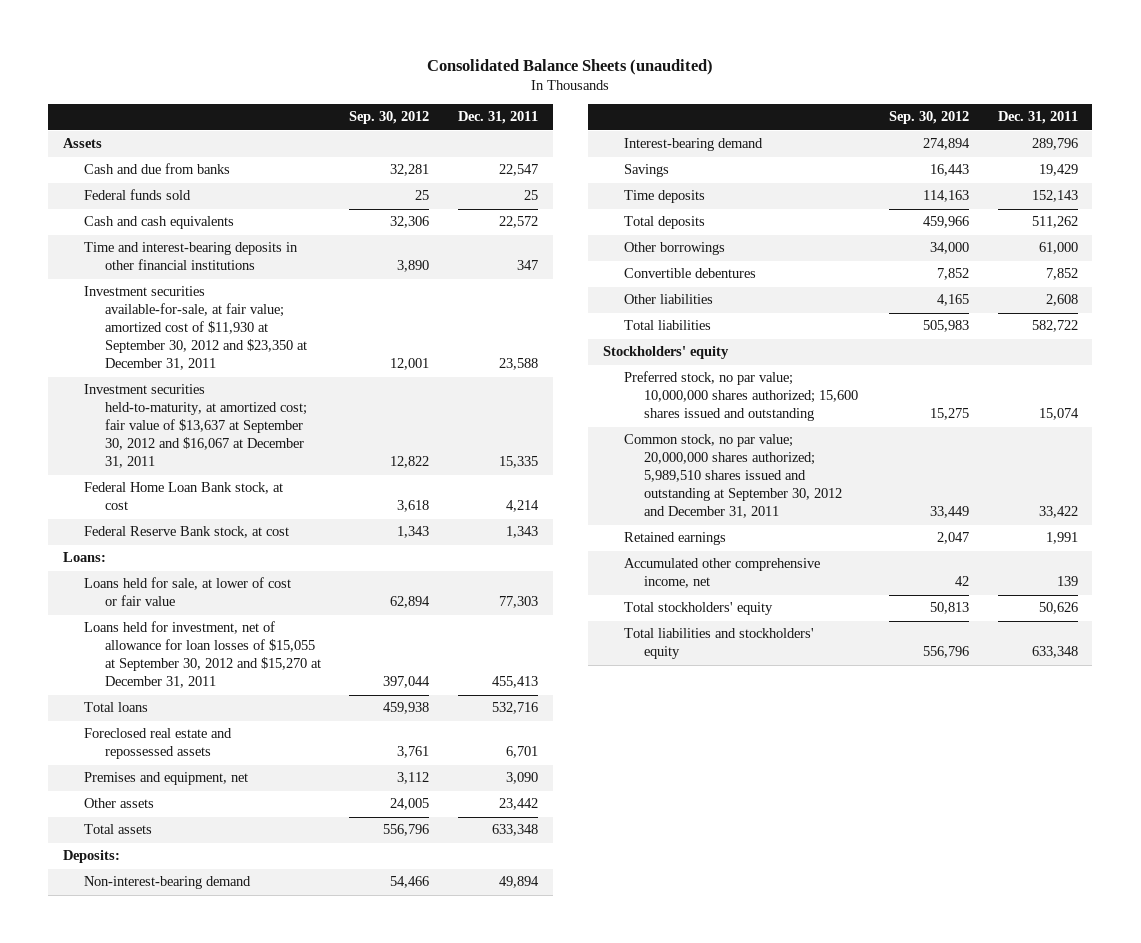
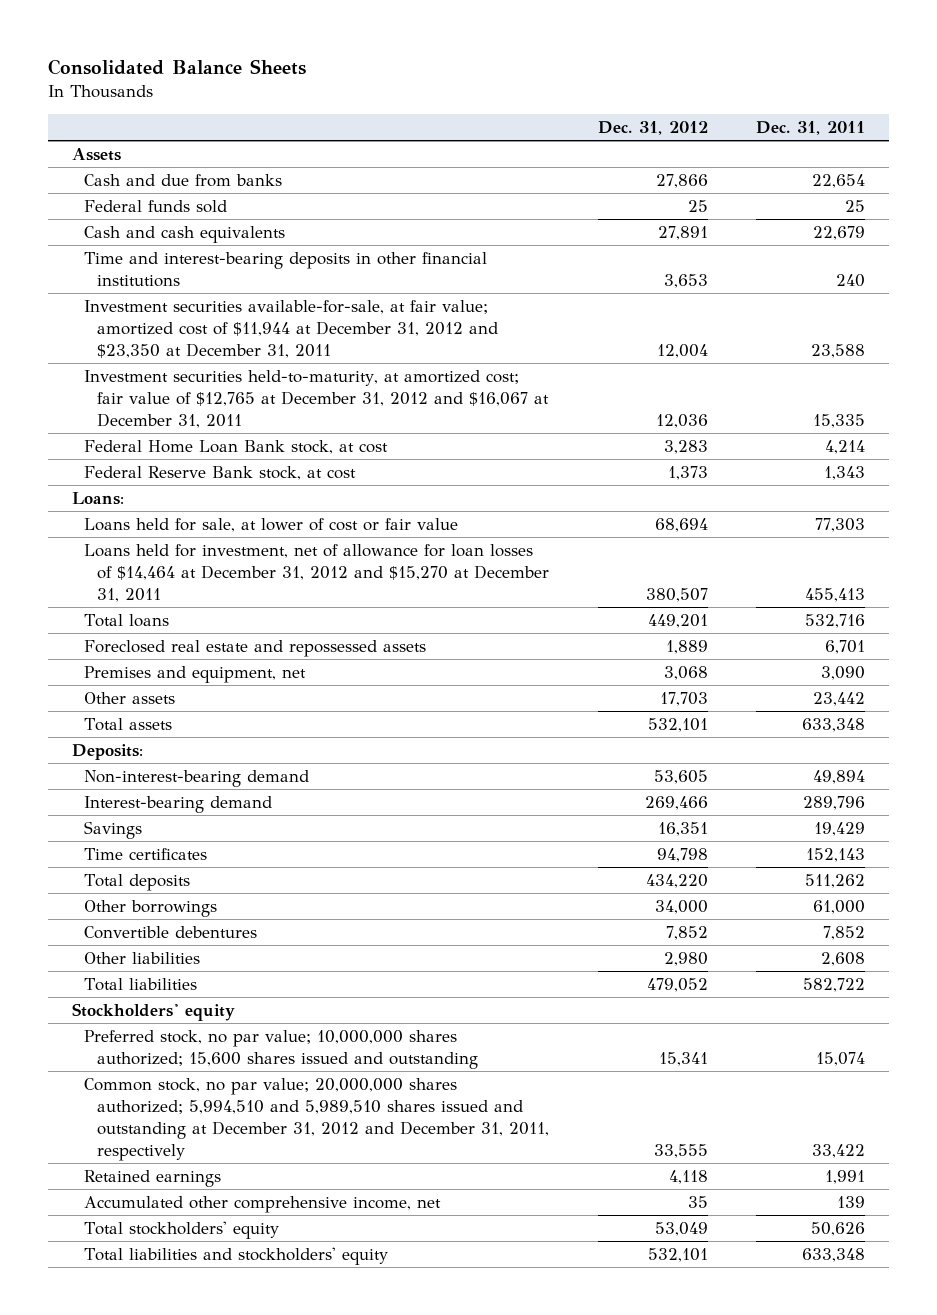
- Consolidated Balance Sheets (unaudited)
+ Consolidated Balance Sheets
- | Sep. 30, 2012 | Dec. 31, 2011
+ | Dec. 31, 2012 | Dec. 31, 2011
- Cash and due from banks | 32,281 | 22,547
+ Cash and due from banks | 27,866 | 22,654
- Cash and cash equivalents | 32,306 | 22,572
- Time and interest-bearing deposits in other financial institutions | 3,890 | 347
- Investment securities available-for-sale, at fair value; amortized cost of $11,930 at September 30, 2012 and $23,350 at December 31, 2011 | 12,001 | 23,588
- Investment securities held-to-maturity, at amortized cost; fair value of $13,637 at September 30, 2012 and $16,067 at December 31, 2011 | 12,822 | 15,335
+ Cash and cash equivalents | 27,891 | 22,679
+ Time and interest-bearing deposits in other financial institutions | 3,653 | 240
+ Investment securities available-for-sale, at fair value; amortized cost of $11,944 at December 31, 2012 and $23,350 at December 31, 2011 | 12,004 | 23,588
+ Investment securities held-to-maturity, at amortized cost; fair value of $12,765 at December 31, 2012 and $16,067 at December 31, 2011 | 12,036 | 15,335
- Loans held for investment, net of allowance for loan losses of $15,055 at September 30, 2012 and $15,270 at December 31, 2011 | 397,044 | 455,413
+ Loans held for investment, net of allowance for loan losses of $14,464 at December 31, 2012 and $15,270 at December 31, 2011 | 380,507 | 455,413
- Time deposits | 114,163 | 152,143
+ Time certificates | 94,798 | 152,143
- Common stock, no par value; 20,000,000 shares authorized; 5,989,510 shares issued and outstanding at September 30, 2012 and December 31, 2011 | 33,449 | 33,422
+ Common stock, no par value; 20,000,000 shares authorized; 5,994,510 and 5,989,510 shares issued and outstanding at December 31, 2012 and December 31, 2011, respectively | 33,555 | 33,422

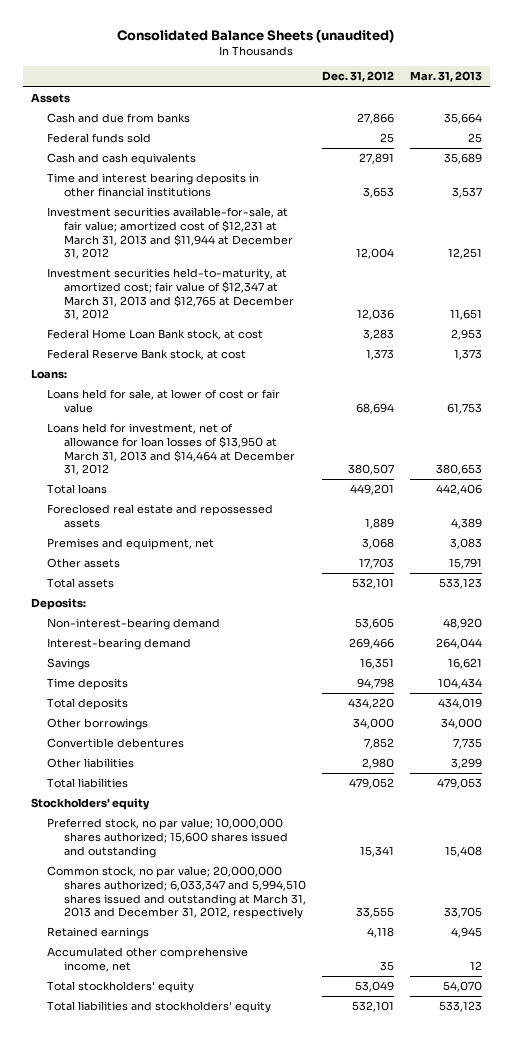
- Consolidated Balance Sheets
+ Consolidated Balance Sheets (unaudited)
- | Dec. 31, 2012 | Dec. 31, 2011
+ | Dec. 31, 2012 | Mar. 31, 2013
- Time and interest-bearing deposits in other financial institutions | 3,653 | 240
- Investment securities available-for-sale, at fair value; amortized cost of $11,944 at December 31, 2012 and $23,350 at December 31, 2011 | 12,004 | 23,588
- Investment securities held-to-maturity, at amortized cost; fair value of $12,765 at December 31, 2012 and $16,067 at December 31, 2011 | 12,036 | 15,335
+ Time and interest bearing deposits in other financial institutions | 3,653 | 3,537
+ Investment securities available-for-sale, at fair value; amortized cost of $12,231 at March 31, 2013 and $11,944 at December 31, 2012 | 12,004 | 12,251
+ Investment securities held-to-maturity, at amortized cost; fair value of $12,347 at March 31, 2013 and $12,765 at December 31, 2012 | 12,036 | 11,651
- Loans held for investment, net of allowance for loan losses of $14,464 at December 31, 2012 and $15,270 at December 31, 2011 | 380,507 | 455,413
+ Loans held for investment, net of allowance for loan losses of $13,950 at March 31, 2013 and $14,464 at December 31, 2012 | 380,507 | 380,653
- Time certificates | 94,798 | 152,143
+ Time deposits | 94,798 | 104,434
- Common stock, no par value; 20,000,000 shares authorized; 5,994,510 and 5,989,510 shares issued and outstanding at December 31, 2012 and December 31, 2011, respectively | 33,555 | 33,422
+ Common stock, no par value; 20,000,000 shares authorized; 6,033,347 and 5,994,510 shares issued and outstanding at March 31, 2013 and December 31, 2012, respectively | 33,555 | 33,705

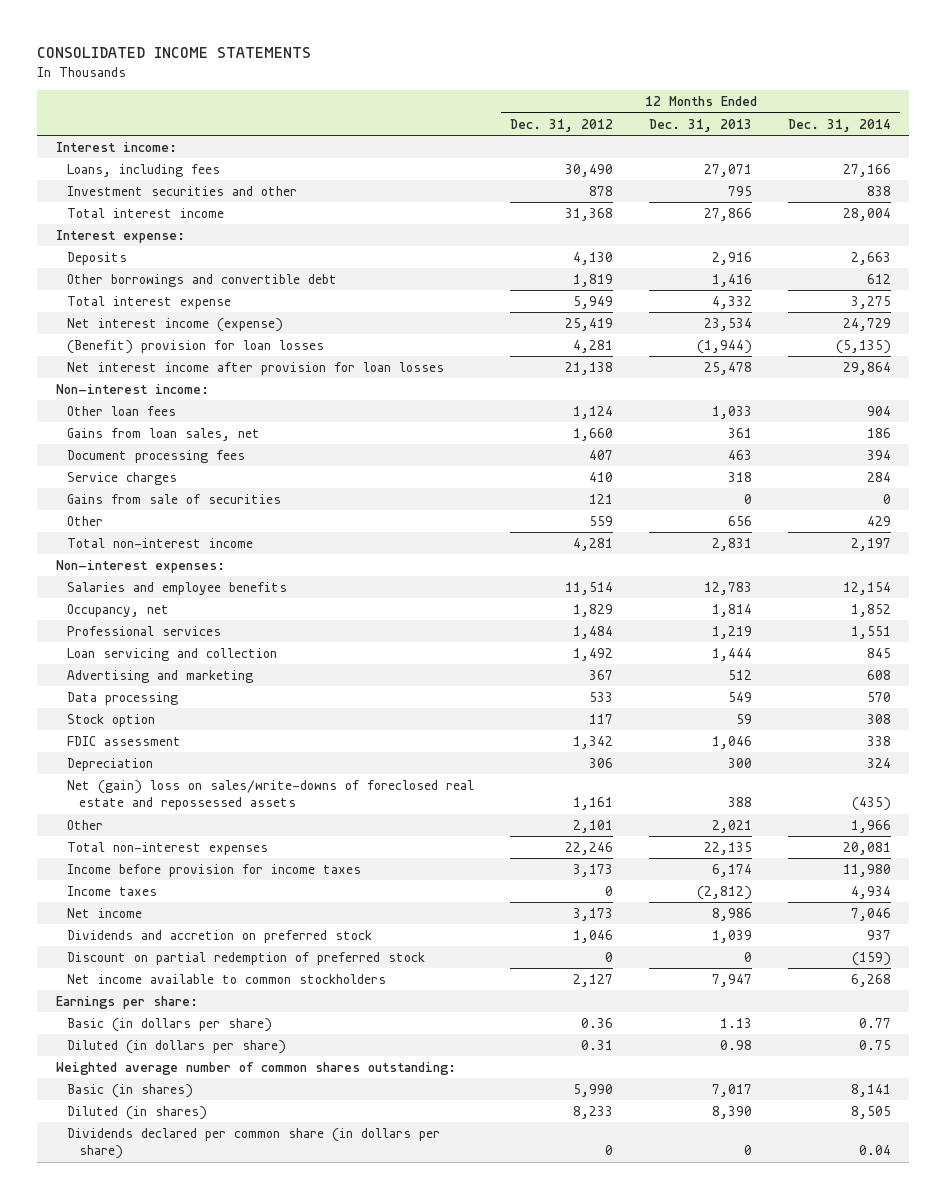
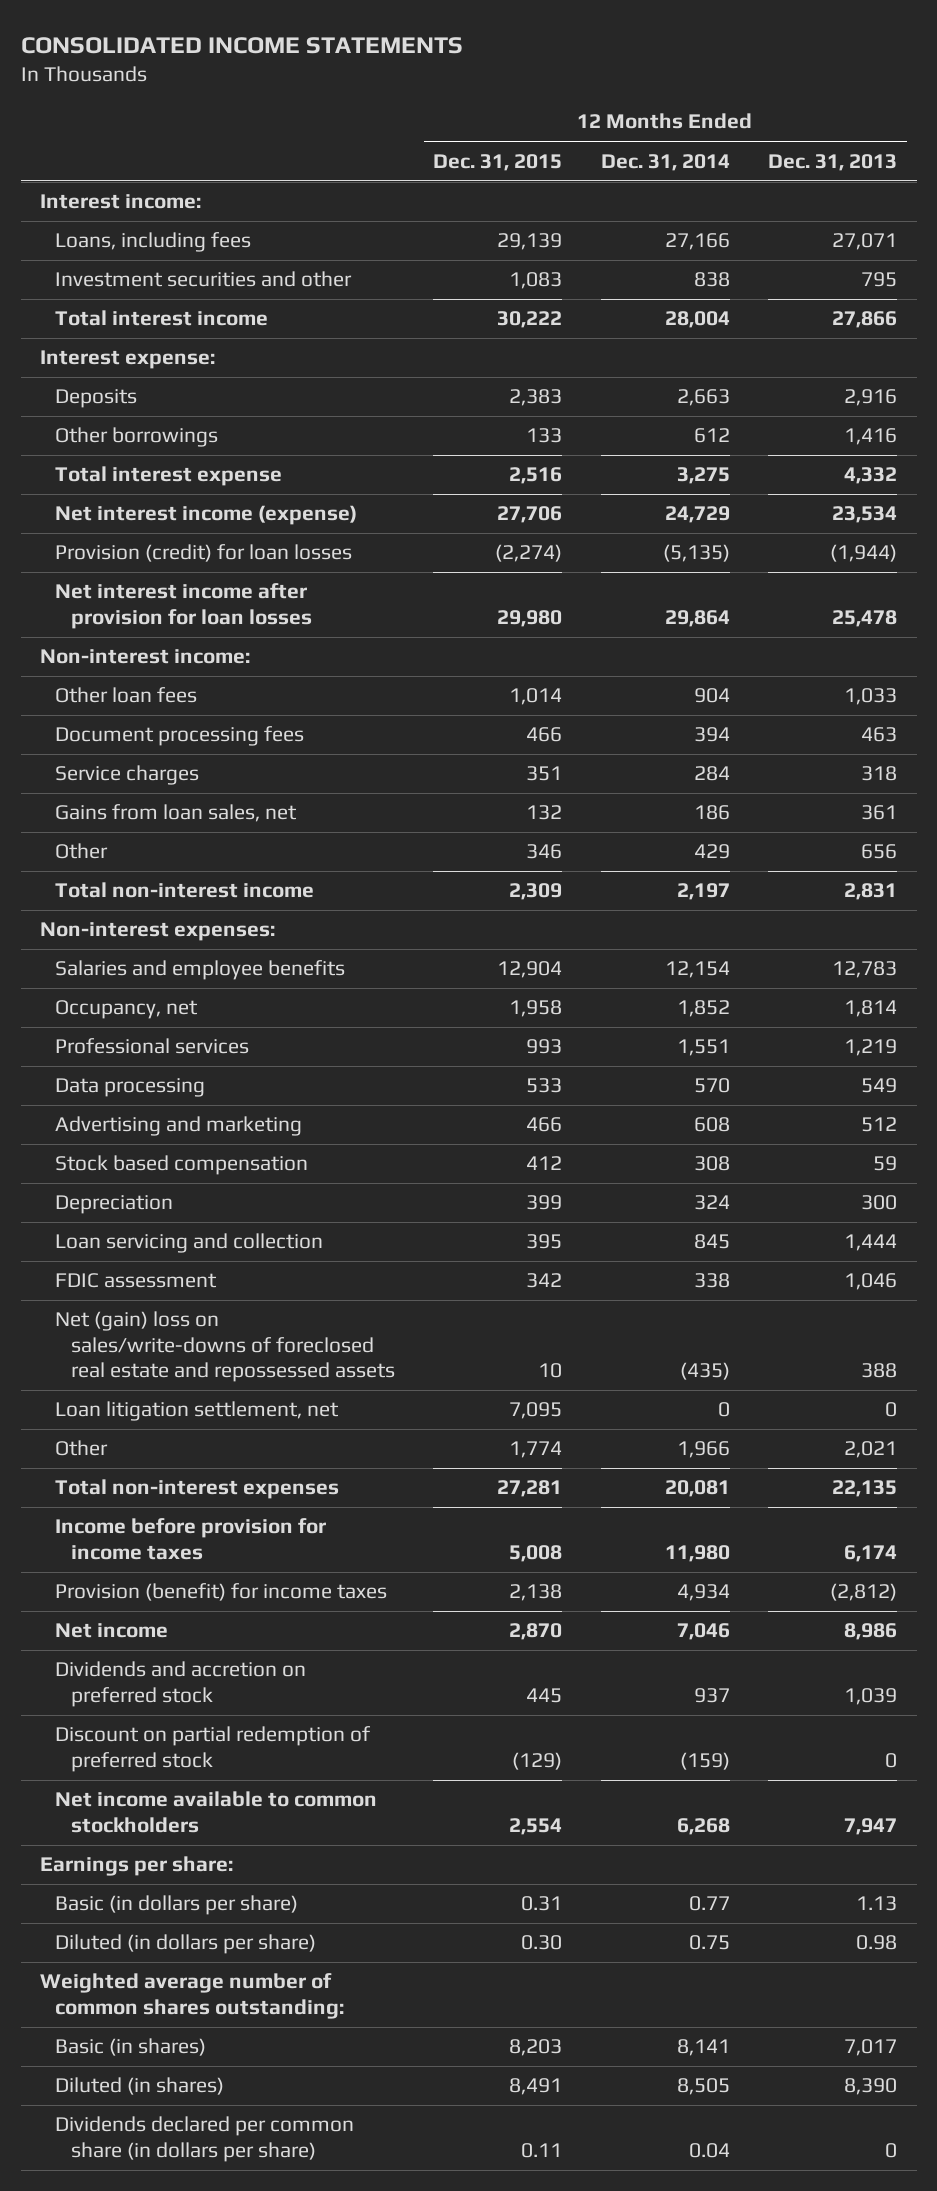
- | 12 Months Ended Dec. 31, 2012 | 12 Months Ended Dec. 31, 2013 | 12 Months Ended Dec. 31, 2014
+ | 12 Months Ended Dec. 31, 2015 | 12 Months Ended Dec. 31, 2014 | 12 Months Ended Dec. 31, 2013
- Other borrowings and convertible debt | 1,819 | 1,416 | 612
+ Other borrowings | 133 | 612 | 1,416
- (Benefit) provision for loan losses | 4,281 | (1,944) | (5,135)
+ Provision (credit) for loan losses | (2,274) | (5,135) | (1,944)
- Gains from sale of securities | 121 | 0 | 0
moved down: Gains from loan sales, net | 132 | 186 | 361
- Stock option | 117 | 59 | 308
moved down: Advertising and marketing | 466 | 608 | 512
+ Stock based compensation | 412 | 308 | 59
moved down: Loan servicing and collection | 395 | 845 | 1,444
moved down: FDIC assessment | 342 | 338 | 1,046
+ Loan litigation settlement, net | 7,095 | 0 | 0
- Income taxes | 0 | (2,812) | 4,934
+ Provision (benefit) for income taxes | 2,138 | 4,934 | (2,812)

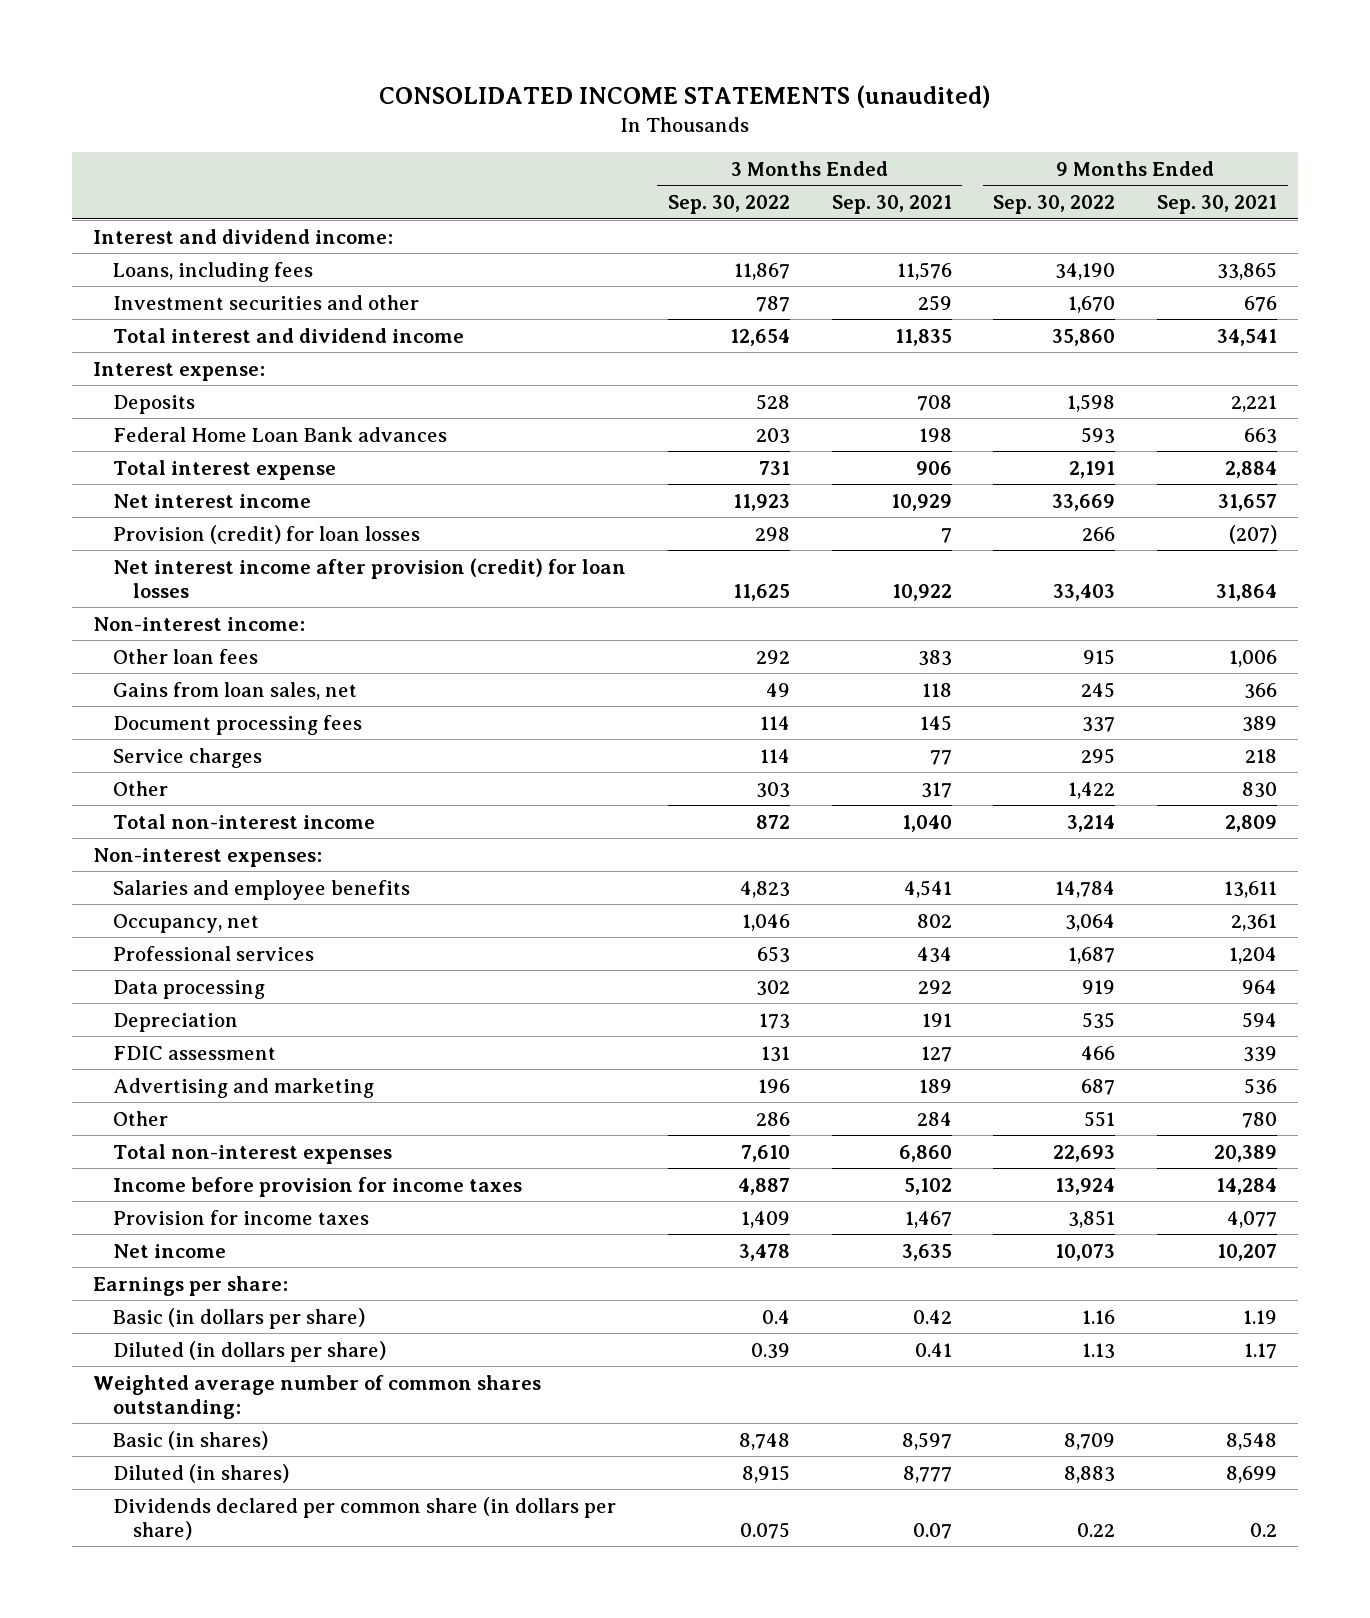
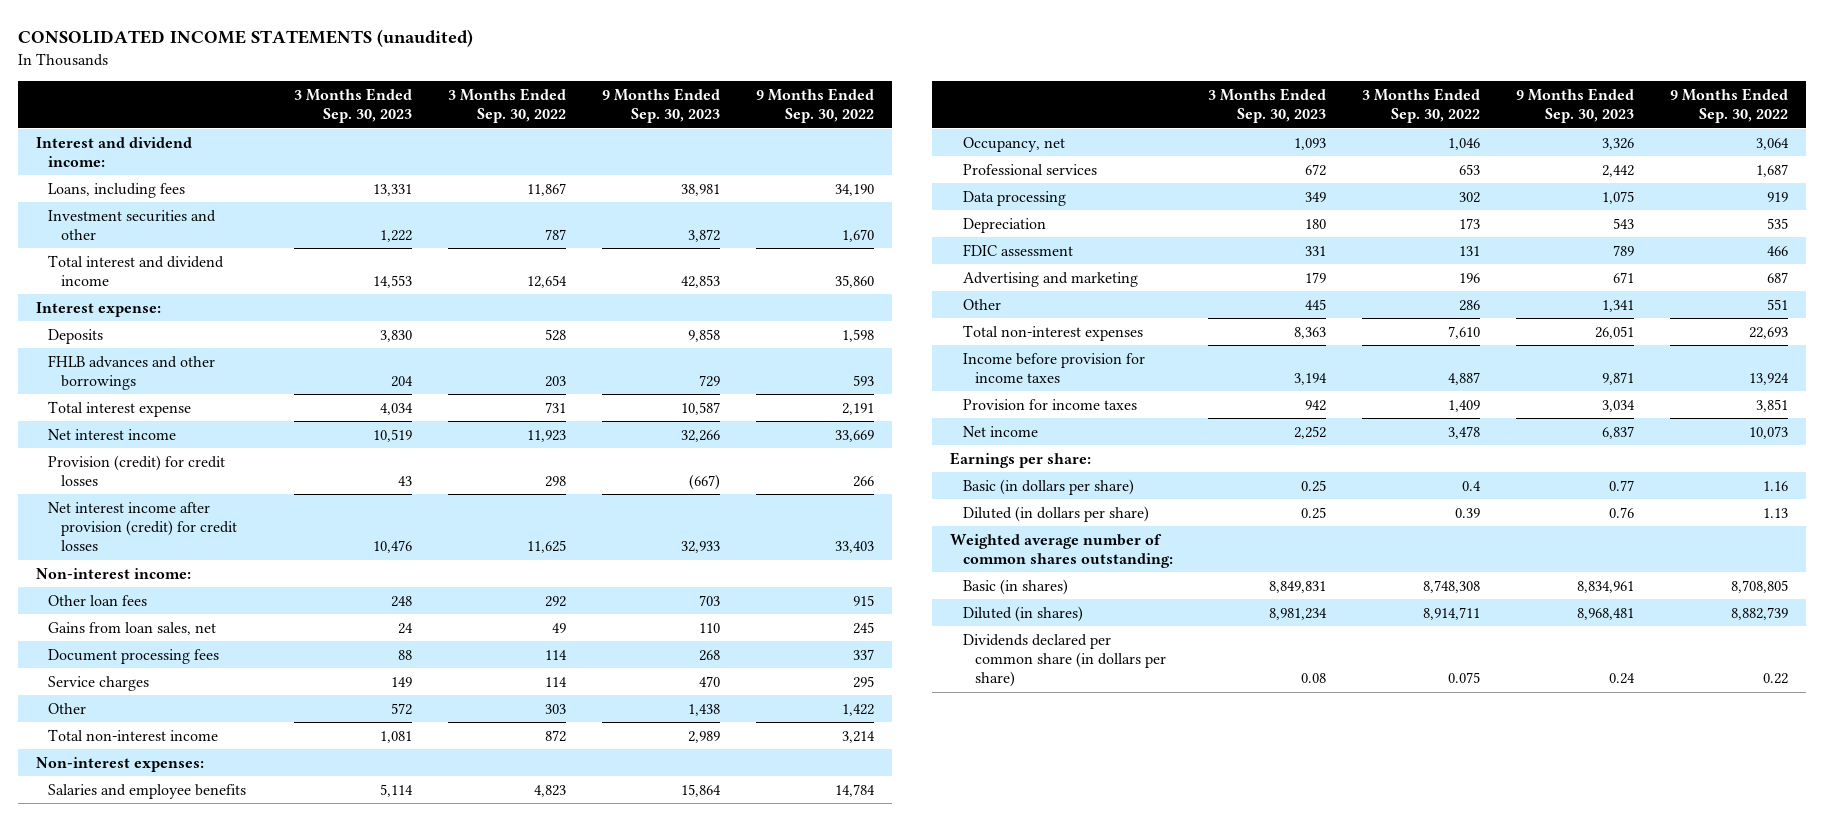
- | 3 Months Ended Sep. 30, 2022 | 3 Months Ended Sep. 30, 2021 | 9 Months Ended Sep. 30, 2022 | 9 Months Ended Sep. 30, 2021
+ | 3 Months Ended Sep. 30, 2023 | 3 Months Ended Sep. 30, 2022 | 9 Months Ended Sep. 30, 2023 | 9 Months Ended Sep. 30, 2022
- Federal Home Loan Bank advances | 203 | 198 | 593 | 663
+ FHLB advances and other borrowings | 204 | 203 | 729 | 593
- Provision (credit) for loan losses | 298 | 7 | 266 | (207)
- Net interest income after provision (credit) for loan losses | 11,625 | 10,922 | 33,403 | 31,864
+ Provision (credit) for credit losses | 43 | 298 | (667) | 266
+ Net interest income after provision (credit) for credit losses | 10,476 | 11,625 | 32,933 | 33,403
- Basic (in shares) | 8,748 | 8,597 | 8,709 | 8,548
- Diluted (in shares) | 8,915 | 8,777 | 8,883 | 8,699
+ Basic (in shares) | 8,849,831 | 8,748,308 | 8,834,961 | 8,708,805
+ Diluted (in shares) | 8,981,234 | 8,914,711 | 8,968,481 | 8,882,739

